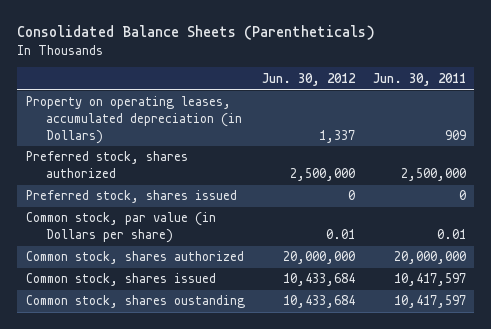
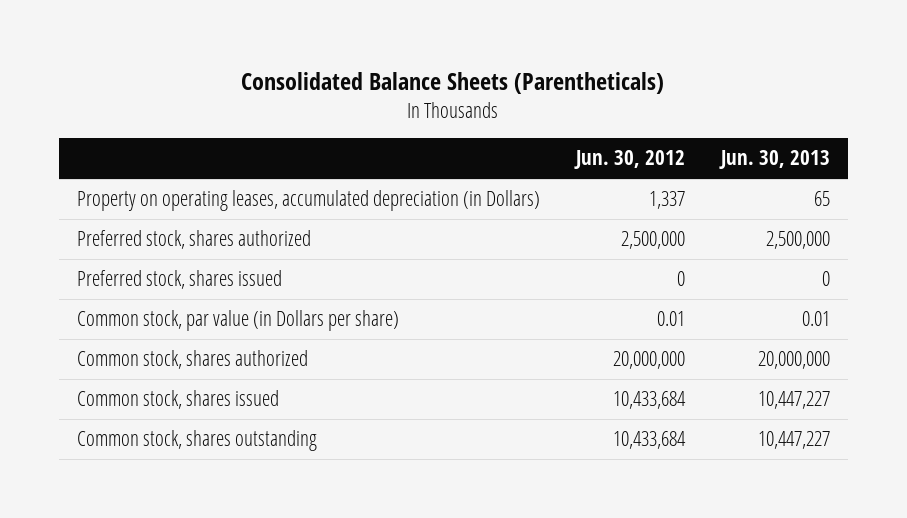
- | Jun. 30, 2012 | Jun. 30, 2011
+ | Jun. 30, 2012 | Jun. 30, 2013
- Common stock, shares oustanding | 10,433,684 | 10,417,597
+ Common stock, shares outstanding | 10,433,684 | 10,447,227

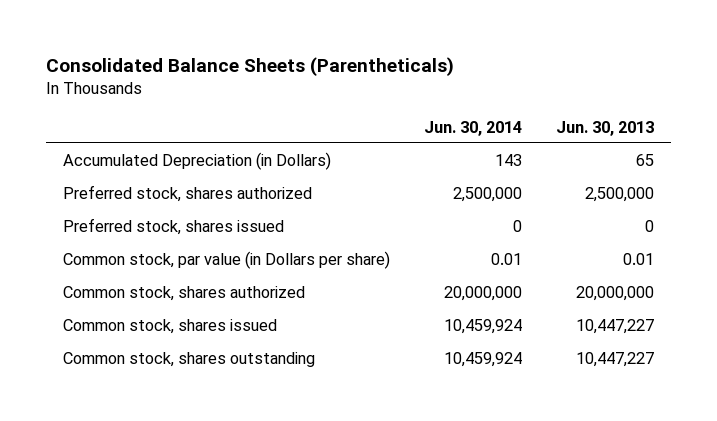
- | Jun. 30, 2012 | Jun. 30, 2013
+ | Jun. 30, 2014 | Jun. 30, 2013
- Property on operating leases, accumulated depreciation (in Dollars) | 1,337 | 65
+ Accumulated Depreciation (in Dollars) | 143 | 65

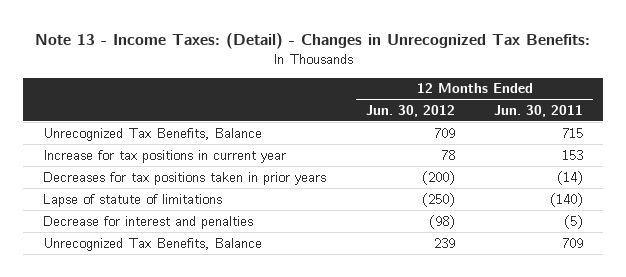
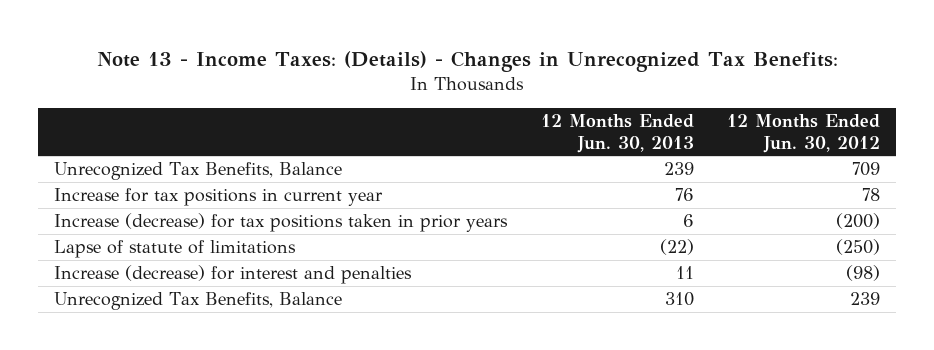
- Note 13 - Income Taxes: (Detail) - Changes in Unrecognized Tax Benefits:
+ Note 13 - Income Taxes: (Details) - Changes in Unrecognized Tax Benefits:
- | 12 Months Ended Jun. 30, 2012 | 12 Months Ended Jun. 30, 2011
+ | 12 Months Ended Jun. 30, 2013 | 12 Months Ended Jun. 30, 2012
- Decreases for tax positions taken in prior years | (200) | (14)
+ Increase (decrease) for tax positions taken in prior years | 6 | (200)
- Decrease for interest and penalties | (98) | (5)
+ Increase (decrease) for interest and penalties | 11 | (98)

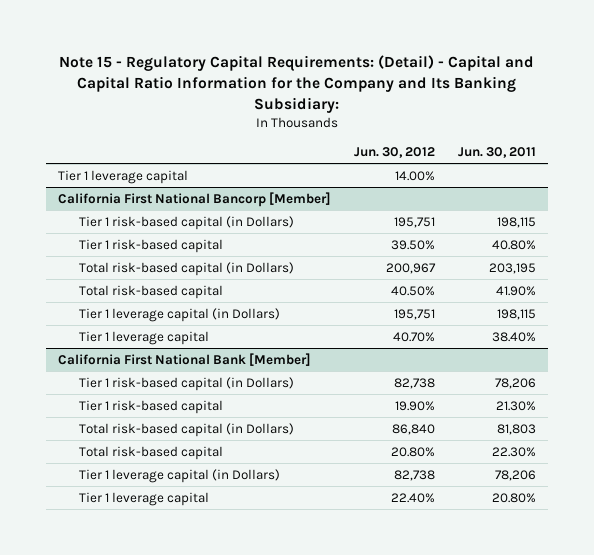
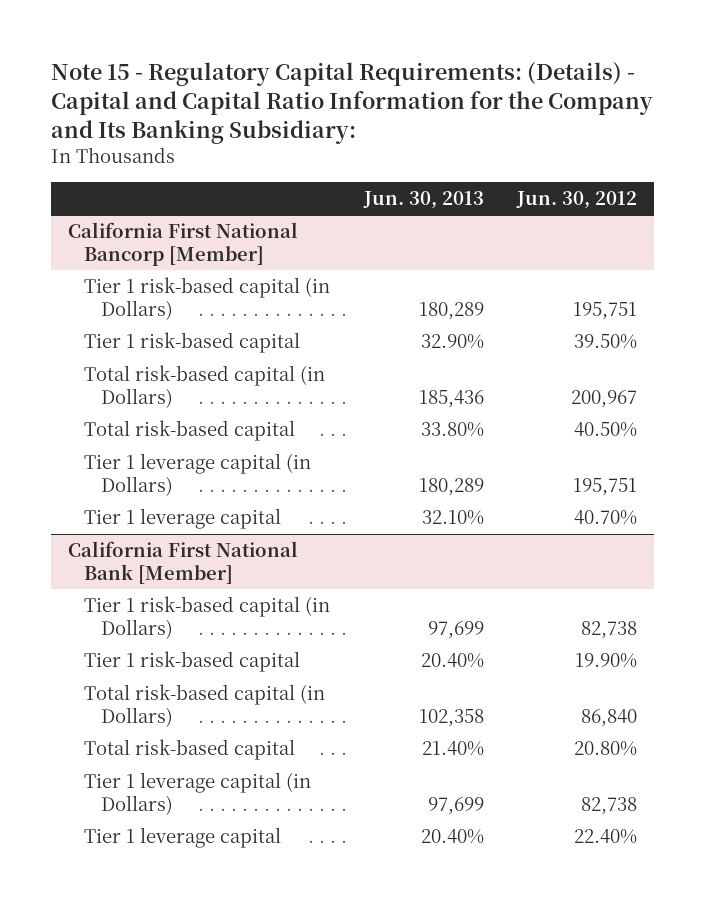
- Note 15 - Regulatory Capital Requirements: (Detail) - Capital and Capital Ratio Information for the Company and Its Banking Subsidiary:
+ Note 15 - Regulatory Capital Requirements: (Details) - Capital and Capital Ratio Information for the Company and Its Banking Subsidiary:
- | Jun. 30, 2012 | Jun. 30, 2011
+ | Jun. 30, 2013 | Jun. 30, 2012
- Tier 1 leverage capital | 14.00% |

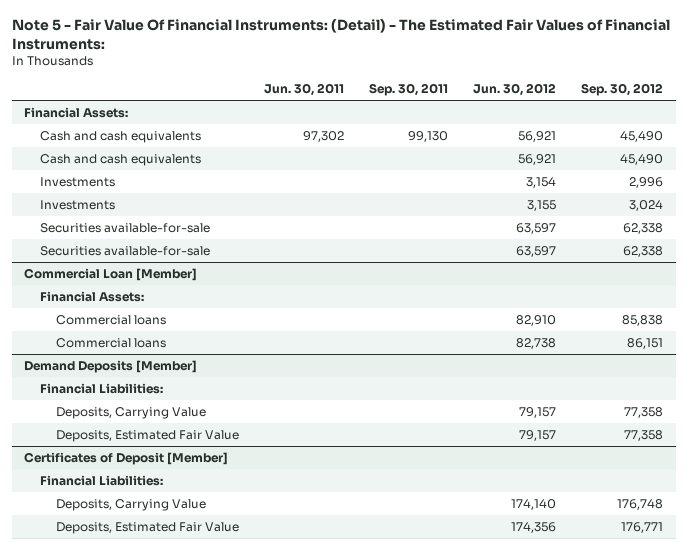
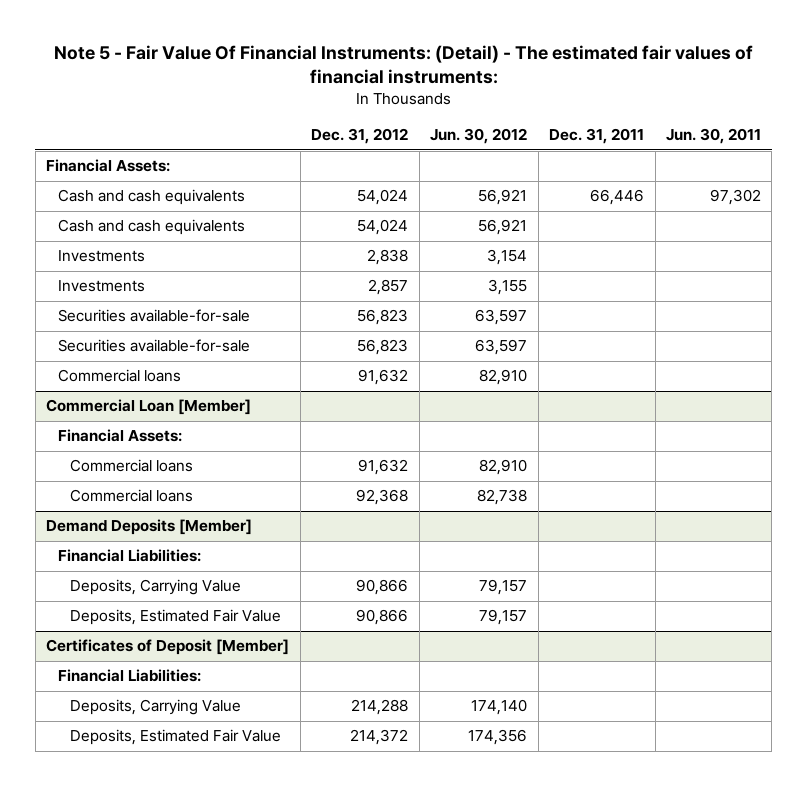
- Note 5 - Fair Value Of Financial Instruments: (Detail) - The Estimated Fair Values of Financial Instruments:
+ Note 5 - Fair Value Of Financial Instruments: (Detail) - The estimated fair values of financial instruments:
- | Jun. 30, 2011 | Sep. 30, 2011 | Jun. 30, 2012 | Sep. 30, 2012
+ | Dec. 31, 2012 | Jun. 30, 2012 | Dec. 31, 2011 | Jun. 30, 2011
+ Commercial loans | 91,632 | 82,910 | |

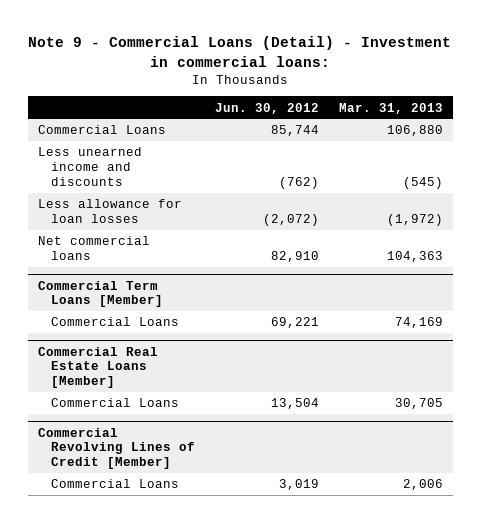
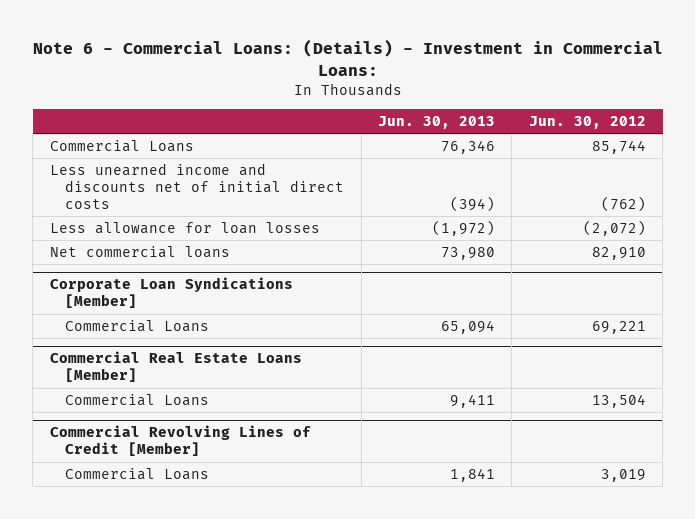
- Note 9 - Commercial Loans (Detail) - Investment in commercial loans:
+ Note 6 - Commercial Loans: (Details) - Investment in Commercial Loans:
- | Jun. 30, 2012 | Mar. 31, 2013
+ | Jun. 30, 2013 | Jun. 30, 2012
- Less unearned income and discounts | (762) | (545)
+ Less unearned income and discounts net of initial direct costs | (394) | (762)
- Commercial Term Loans [Member]
+ Corporate Loan Syndications [Member]

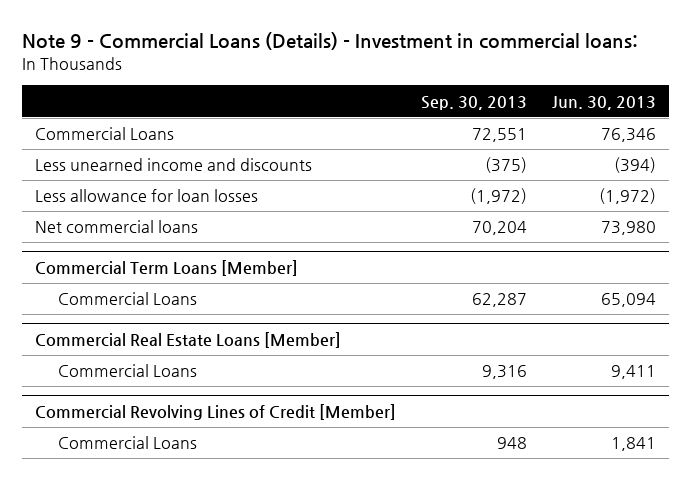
- Note 6 - Commercial Loans: (Details) - Investment in Commercial Loans:
+ Note 9 - Commercial Loans (Details) - Investment in commercial loans:
- | Jun. 30, 2013 | Jun. 30, 2012
+ | Sep. 30, 2013 | Jun. 30, 2013
- Less unearned income and discounts net of initial direct costs | (394) | (762)
+ Less unearned income and discounts | (375) | (394)
- Corporate Loan Syndications [Member]
+ Commercial Term Loans [Member]

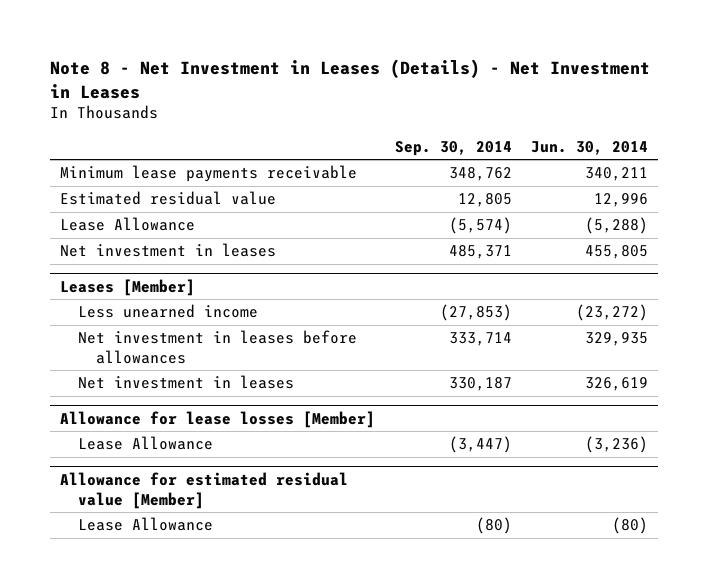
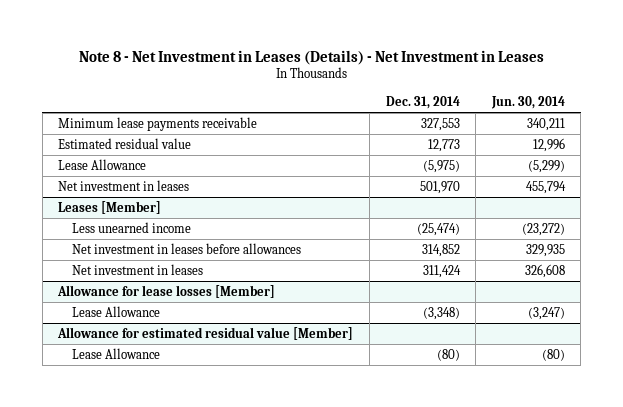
- | Sep. 30, 2014 | Jun. 30, 2014
+ | Dec. 31, 2014 | Jun. 30, 2014
- Lease Allowance | (5,574) | (5,288)
- Net investment in leases | 485,371 | 455,805
+ Lease Allowance | (5,975) | (5,299)
+ Net investment in leases | 501,970 | 455,794
@ Leases [Member]
- Net investment in leases | 330,187 | 326,619
+ Net investment in leases | 311,424 | 326,608
@ Allowance for lease losses [Member]
- Lease Allowance | (3,447) | (3,236)
+ Lease Allowance | (3,348) | (3,247)

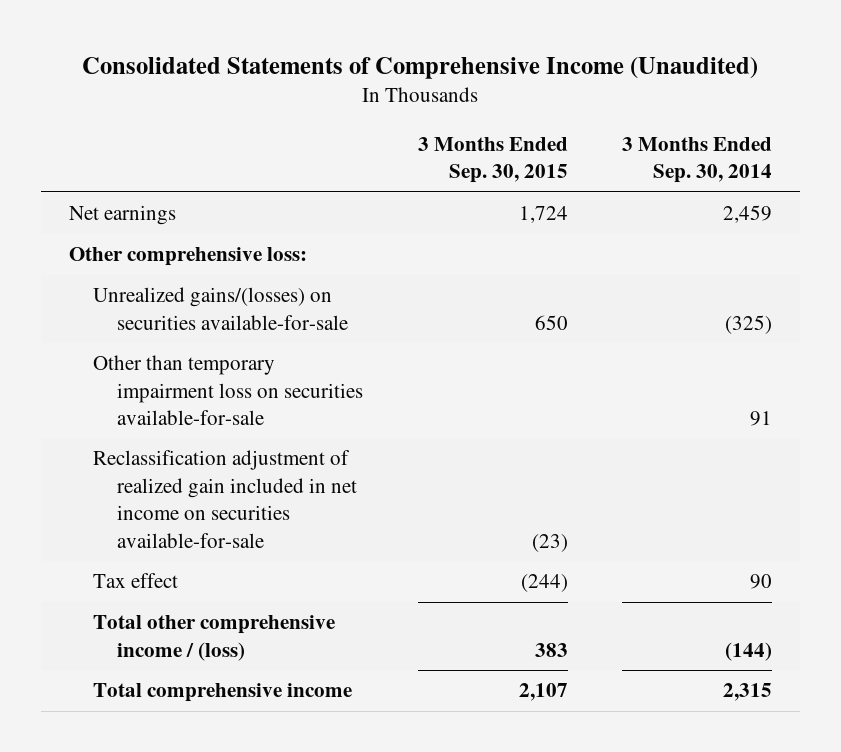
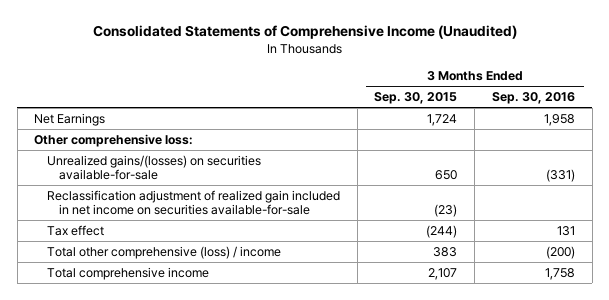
- | 3 Months Ended Sep. 30, 2015 | 3 Months Ended Sep. 30, 2014
+ | 3 Months Ended Sep. 30, 2015 | 3 Months Ended Sep. 30, 2016
- Net earnings | 1,724 | 2,459
+ Net Earnings | 1,724 | 1,958
- Other than temporary impairment loss on securities available-for-sale | | 91
- Total other comprehensive income / (loss) | 383 | (144)
+ Total other comprehensive (loss) / income | 383 | (200)

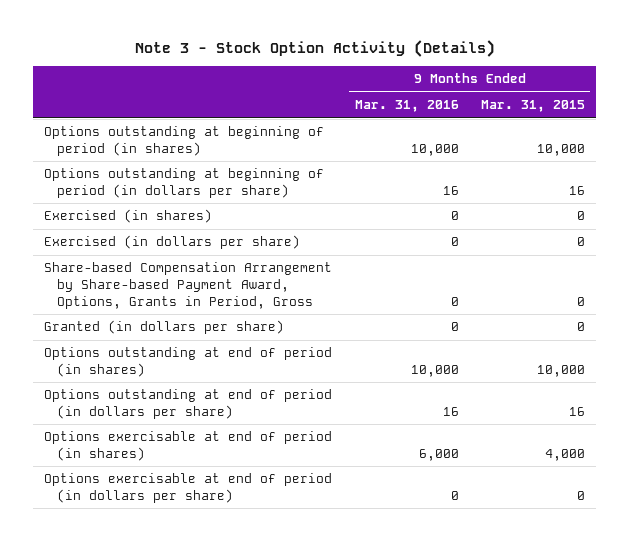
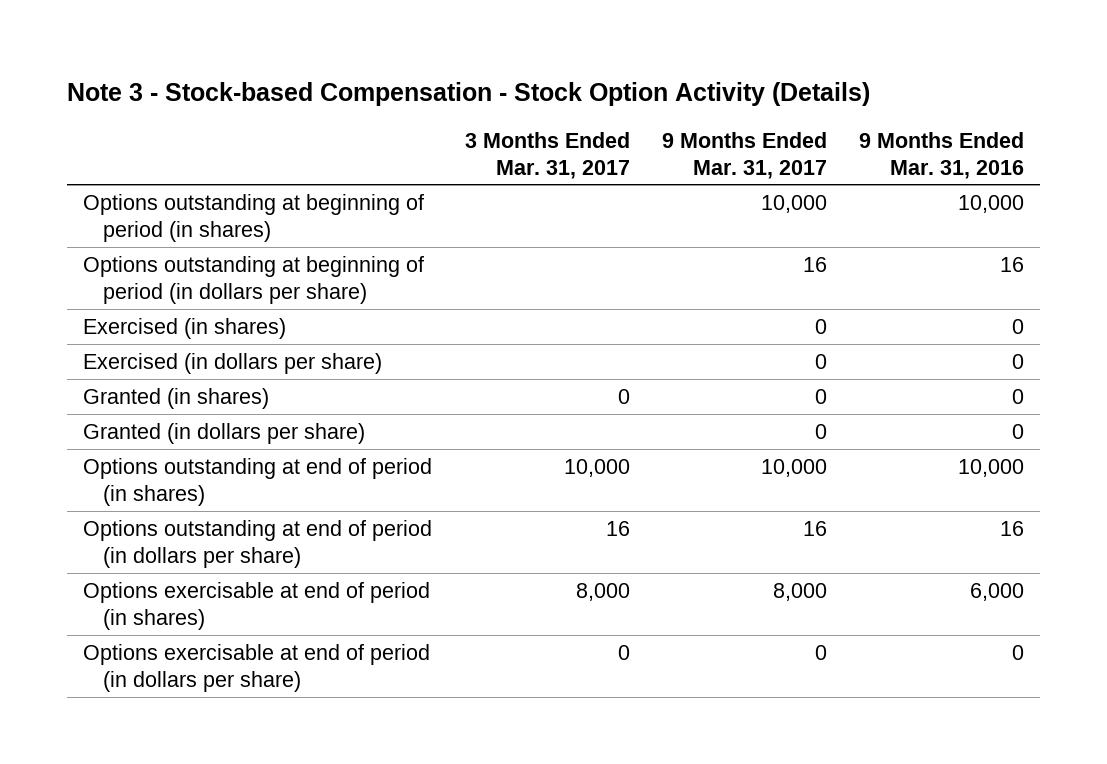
- Note 3 - Stock Option Activity (Details)
+ Note 3 - Stock-based Compensation - Stock Option Activity (Details)
- | 9 Months Ended Mar. 31, 2016 | 9 Months Ended Mar. 31, 2015
+ | 3 Months Ended Mar. 31, 2017 | 9 Months Ended Mar. 31, 2017 | 9 Months Ended Mar. 31, 2016
- Share-based Compensation Arrangement by Share-based Payment Award, Options, Grants in Period, Gross | 0 | 0
+ Granted (in shares) | 0 | 0 | 0

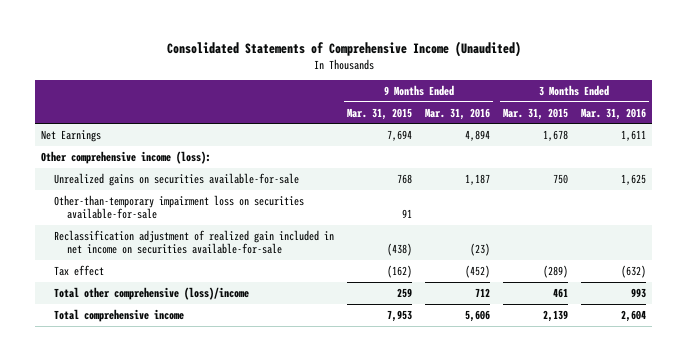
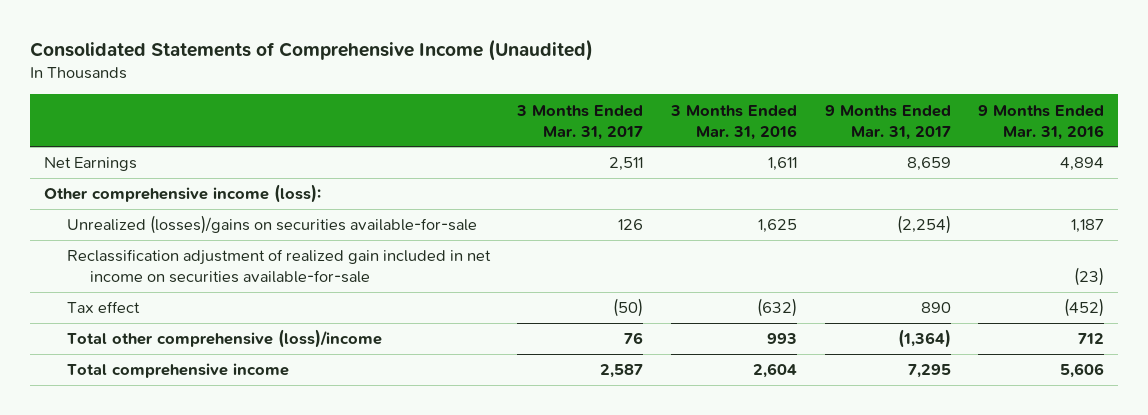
- | 9 Months Ended Mar. 31, 2015 | 9 Months Ended Mar. 31, 2016 | 3 Months Ended Mar. 31, 2015 | 3 Months Ended Mar. 31, 2016
+ | 3 Months Ended Mar. 31, 2017 | 3 Months Ended Mar. 31, 2016 | 9 Months Ended Mar. 31, 2017 | 9 Months Ended Mar. 31, 2016
- Unrealized gains on securities available-for-sale | 768 | 1,187 | 750 | 1,625
- Other-than-temporary impairment loss on securities available-for-sale | 91 | | |
+ Unrealized (losses)/gains on securities available-for-sale | 126 | 1,625 | (2,254) | 1,187

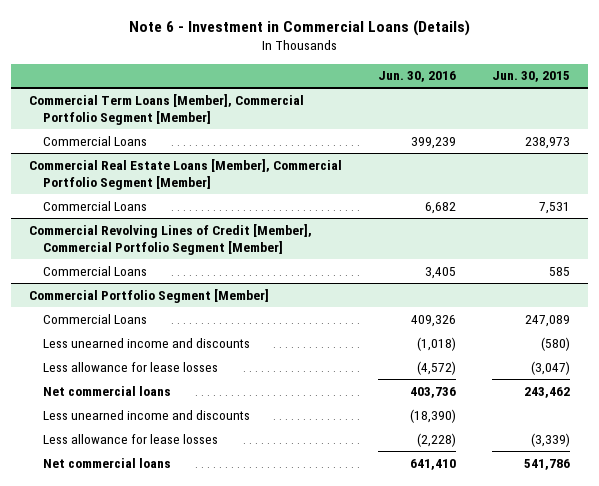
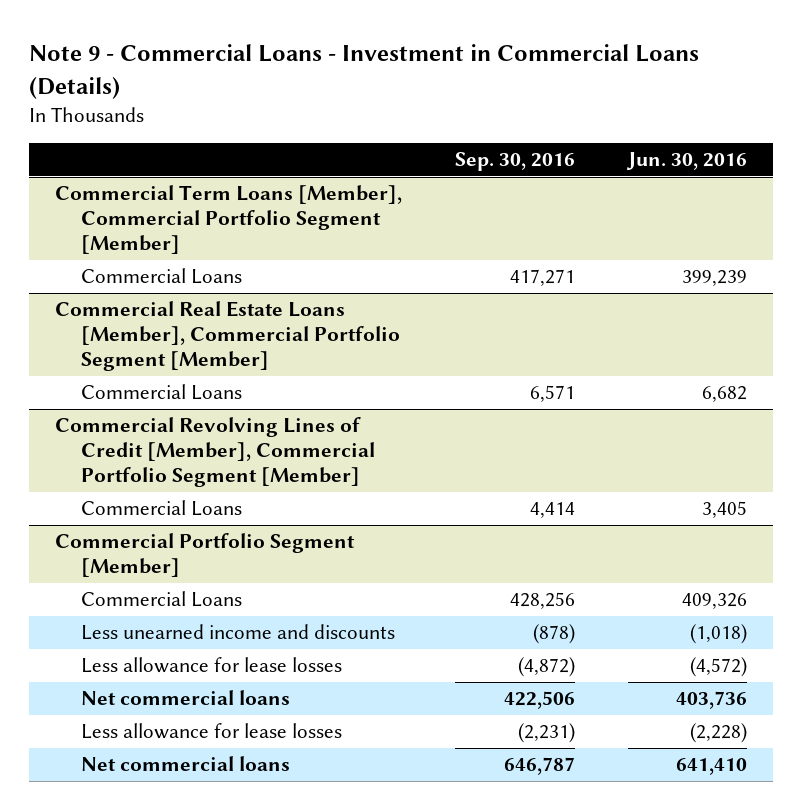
- Note 6 - Investment in Commercial Loans (Details)
+ Note 9 - Commercial Loans - Investment in Commercial Loans (Details)
- | Jun. 30, 2016 | Jun. 30, 2015
+ | Sep. 30, 2016 | Jun. 30, 2016
@ Commercial Portfolio Segment [Member]
- Less unearned income and discounts | (18,390) |

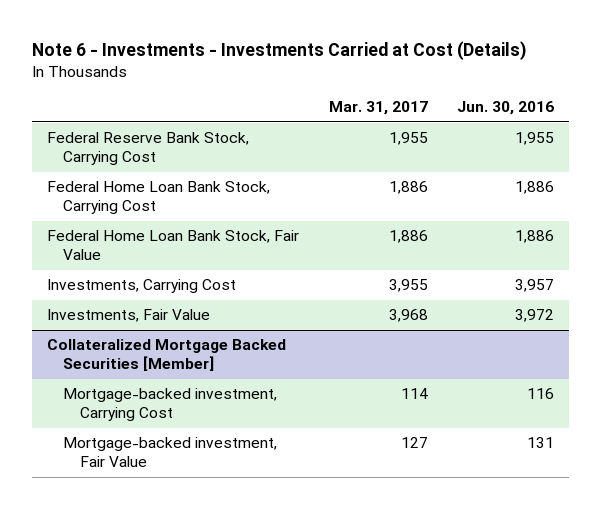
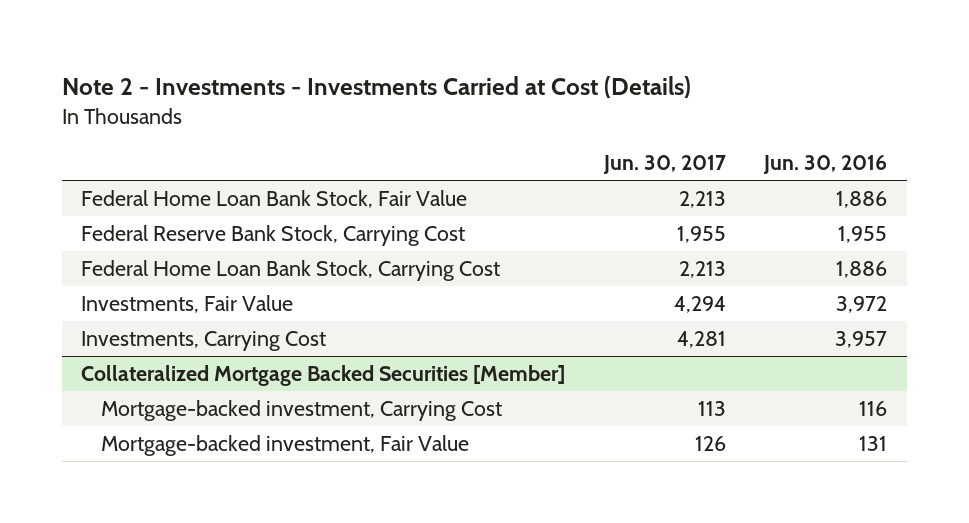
- Note 6 - Investments - Investments Carried at Cost (Details)
+ Note 2 - Investments - Investments Carried at Cost (Details)
- | Mar. 31, 2017 | Jun. 30, 2016
+ | Jun. 30, 2017 | Jun. 30, 2016
moved up: Federal Home Loan Bank Stock, Fair Value | 2,213 | 1,886
moved down: Investments, Carrying Cost | 4,281 | 3,957

